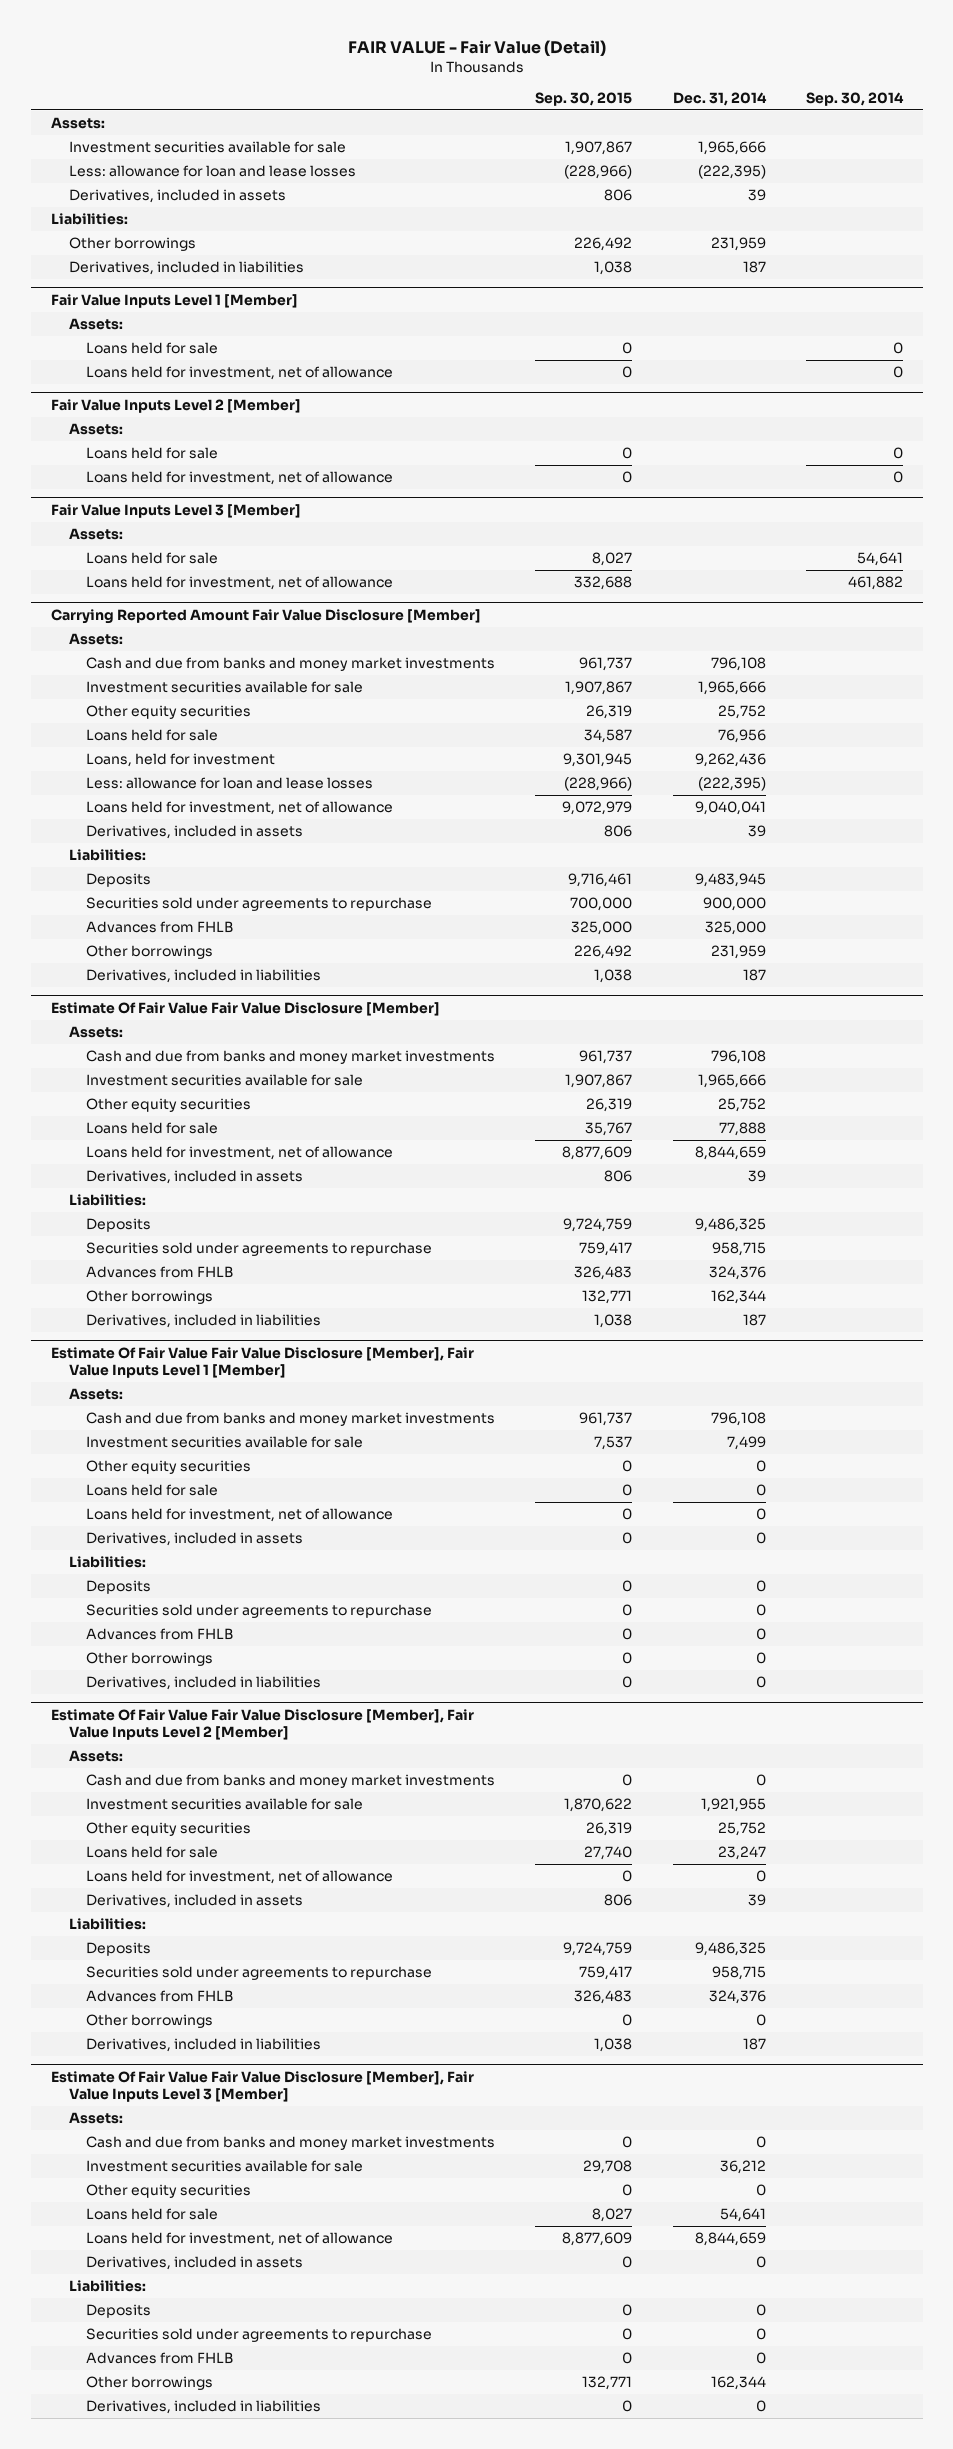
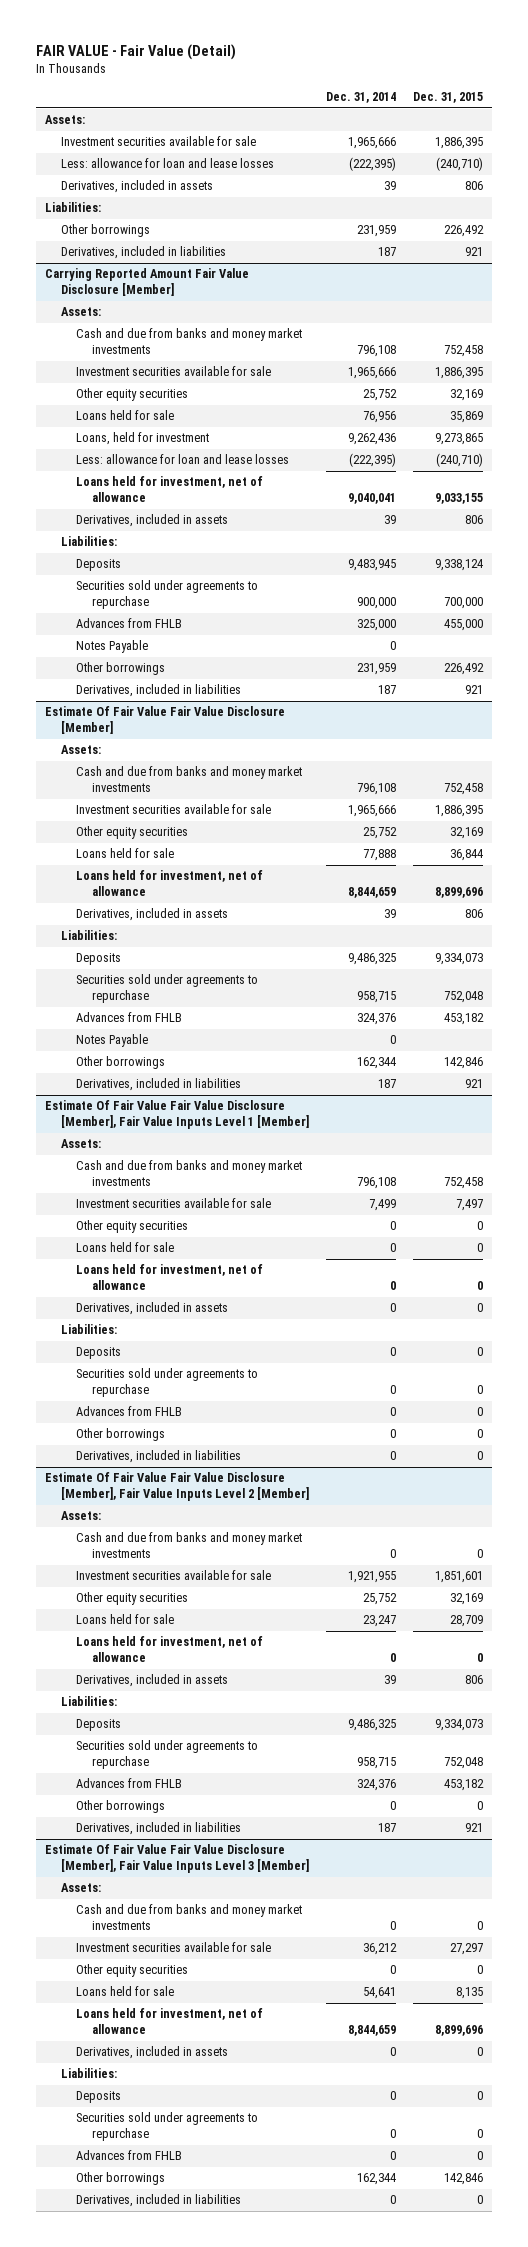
- | Sep. 30, 2015 | Dec. 31, 2014 | Sep. 30, 2014
+ | Dec. 31, 2014 | Dec. 31, 2015
- Fair Value Inputs Level 1 [Member]
- Assets:
- Loans held for sale | 0 | | 0
- Loans held for investment, net of allowance | 0 | | 0
- Fair Value Inputs Level 2 [Member]
- Assets:
- Loans held for sale | 0 | | 0
- Loans held for investment, net of allowance | 0 | | 0
- Fair Value Inputs Level 3 [Member]
- Assets:
- Loans held for sale | 8,027 | | 54,641
- Loans held for investment, net of allowance | 332,688 | | 461,882
@ Carrying Reported Amount Fair Value Disclosure [Member]
+ Notes Payable | 0 |
@ Estimate Of Fair Value Fair Value Disclosure [Member]
+ Notes Payable | 0 |

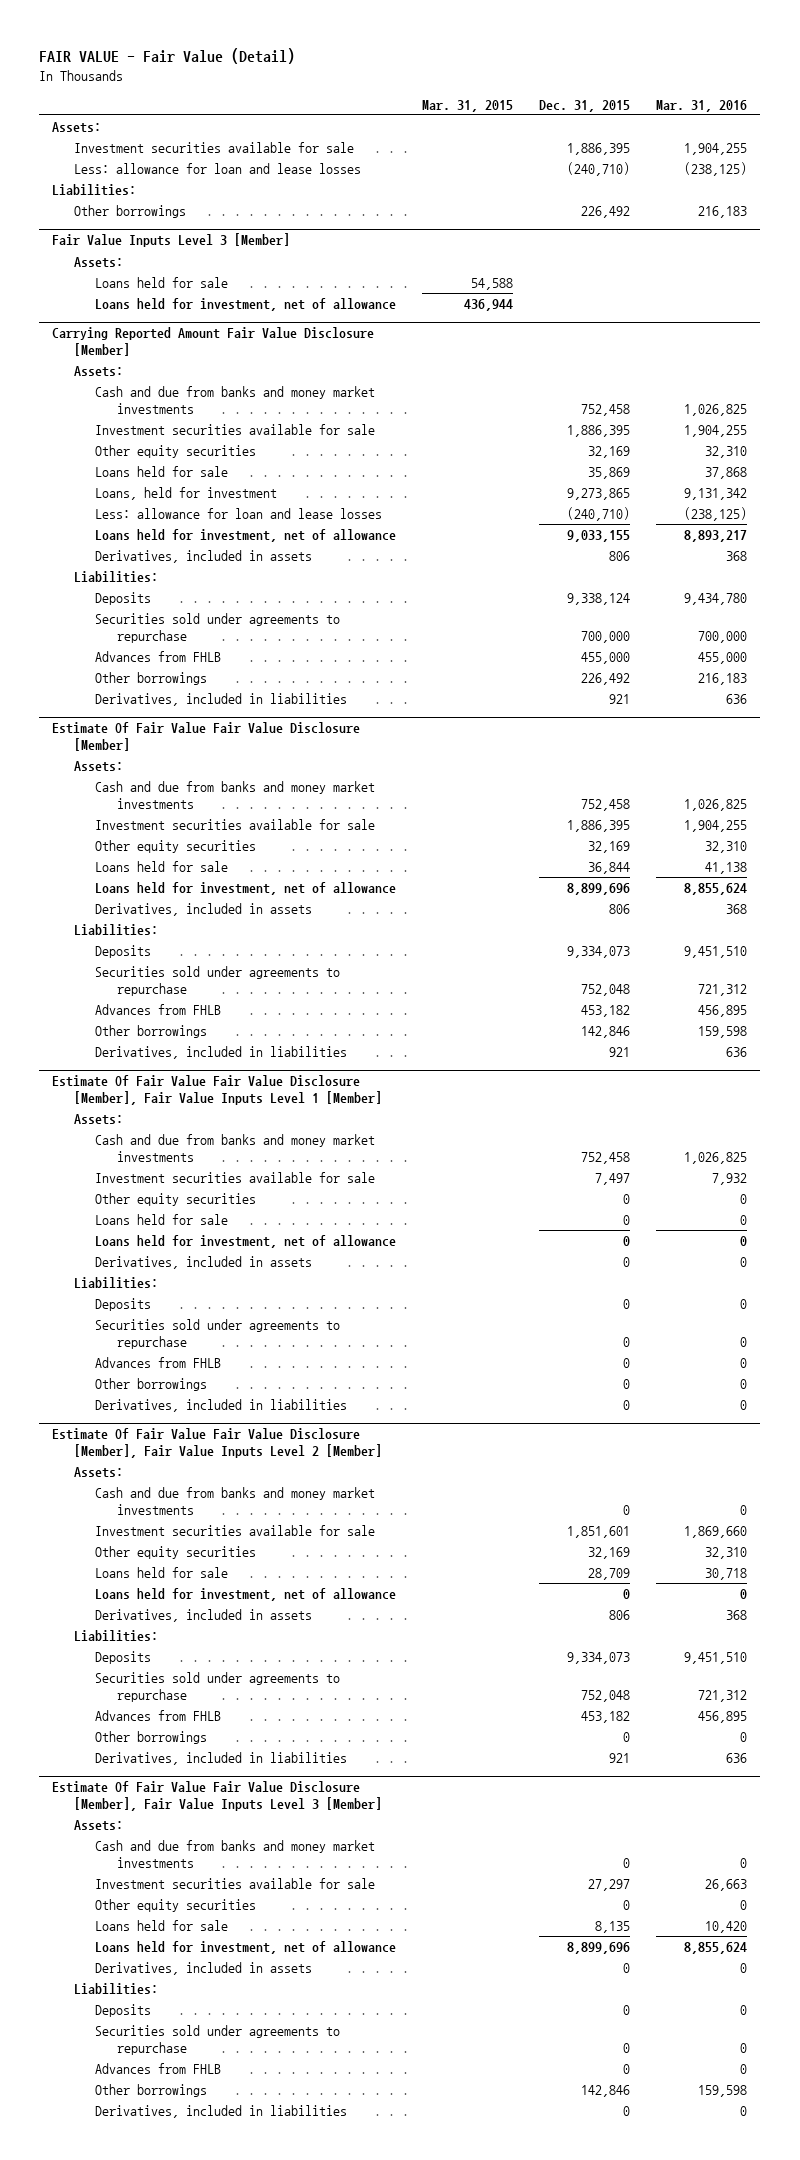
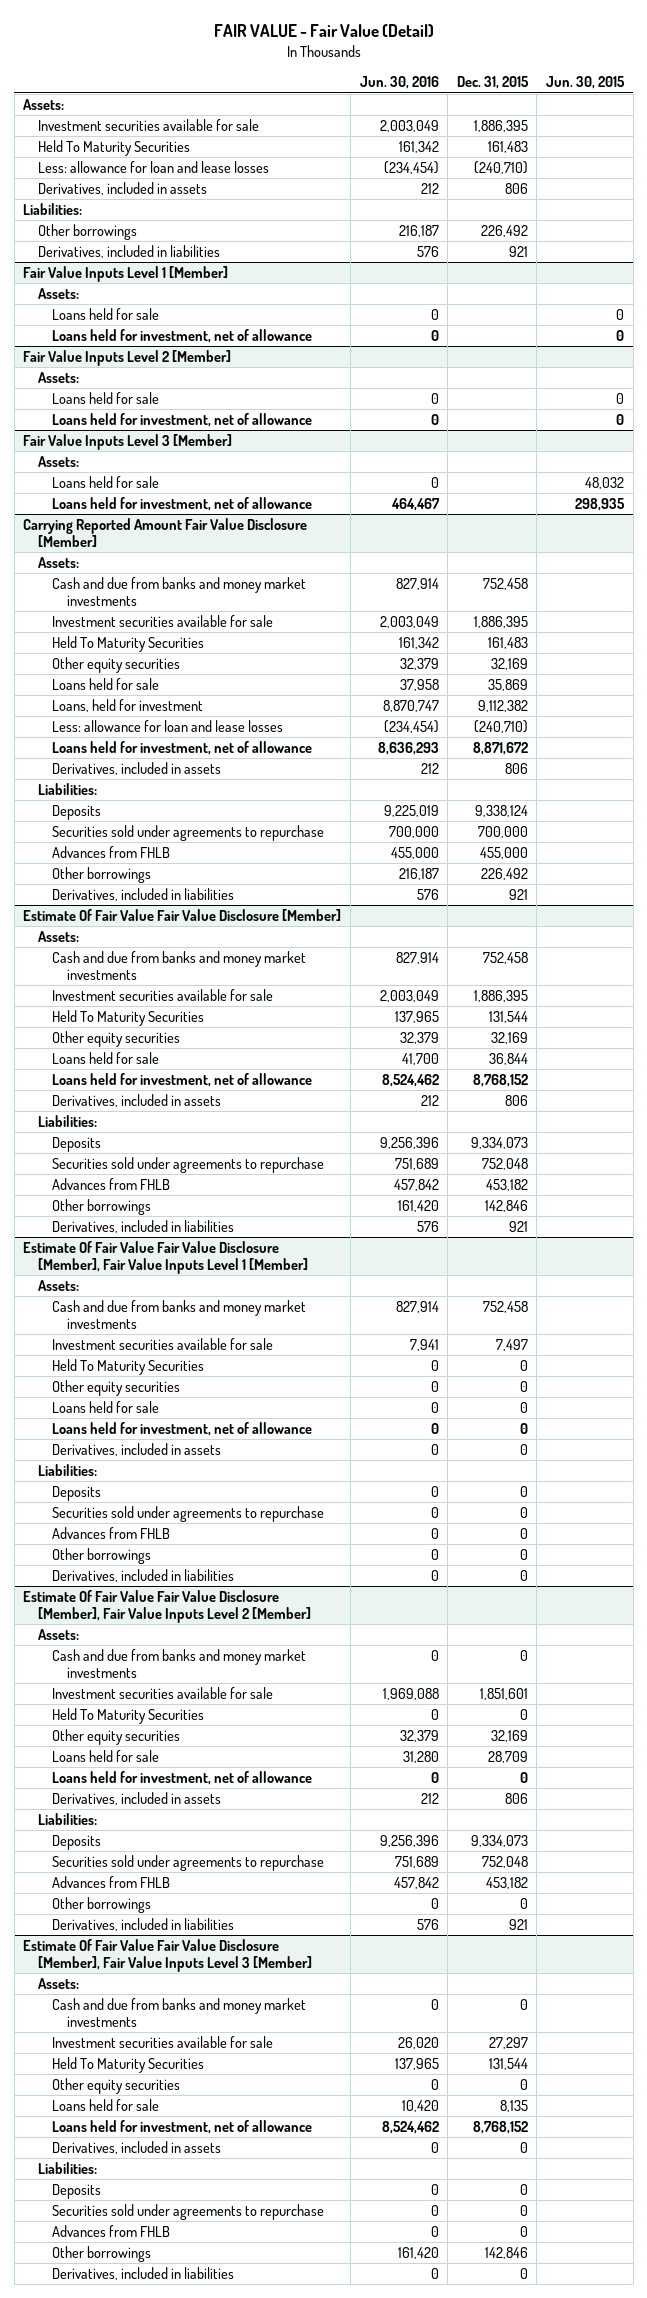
- | Mar. 31, 2015 | Dec. 31, 2015 | Mar. 31, 2016
+ | Jun. 30, 2016 | Dec. 31, 2015 | Jun. 30, 2015
+ Held To Maturity Securities | 161,342 | 161,483 |
+ Derivatives, included in assets | 212 | 806 |
+ Derivatives, included in liabilities | 576 | 921 |
+ Fair Value Inputs Level 1 [Member]
+ Assets:
+ Loans held for sale | 0 | | 0
+ Loans held for investment, net of allowance | 0 | | 0
+ Fair Value Inputs Level 2 [Member]
+ Assets:
+ Loans held for sale | 0 | | 0
+ Loans held for investment, net of allowance | 0 | | 0
@ Carrying Reported Amount Fair Value Disclosure [Member]
+ Held To Maturity Securities | 161,342 | 161,483 |
- Loans, held for investment | | 9,273,865 | 9,131,342
+ Loans, held for investment | 8,870,747 | 9,112,382 |
- Loans held for investment, net of allowance | | 9,033,155 | 8,893,217
+ Loans held for investment, net of allowance | 8,636,293 | 8,871,672 |
@ Estimate Of Fair Value Fair Value Disclosure [Member]
+ Held To Maturity Securities | 137,965 | 131,544 |
- Loans held for investment, net of allowance | | 8,899,696 | 8,855,624
+ Loans held for investment, net of allowance | 8,524,462 | 8,768,152 |
@ Estimate Of Fair Value Fair Value Disclosure [Member], Fair Value Inputs Level 1 [Member]
+ Held To Maturity Securities | 0 | 0 |
@ Estimate Of Fair Value Fair Value Disclosure [Member], Fair Value Inputs Level 2 [Member]
+ Held To Maturity Securities | 0 | 0 |
@ Estimate Of Fair Value Fair Value Disclosure [Member], Fair Value Inputs Level 3 [Member]
+ Held To Maturity Securities | 137,965 | 131,544 |
- Loans held for investment, net of allowance | | 8,899,696 | 8,855,624
+ Loans held for investment, net of allowance | 8,524,462 | 8,768,152 |

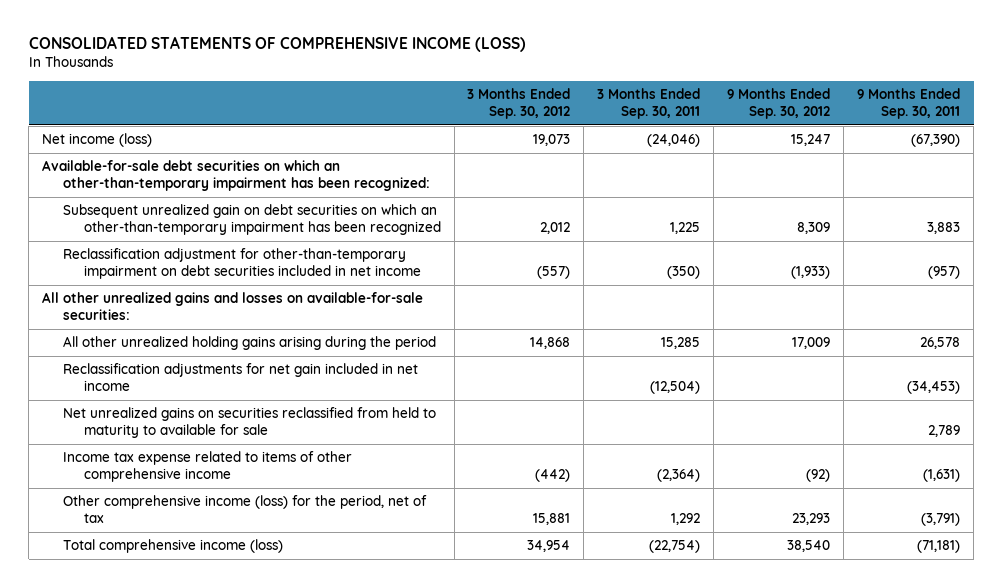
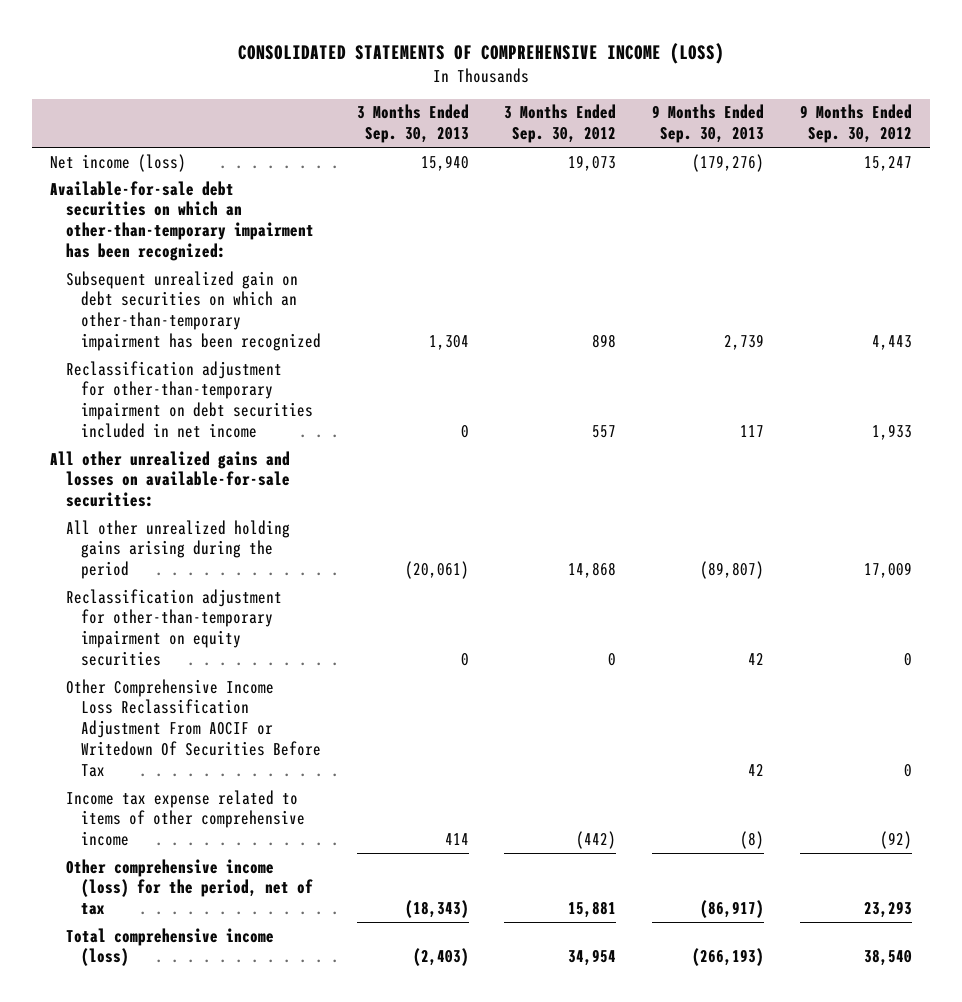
- | 3 Months Ended Sep. 30, 2012 | 3 Months Ended Sep. 30, 2011 | 9 Months Ended Sep. 30, 2012 | 9 Months Ended Sep. 30, 2011
+ | 3 Months Ended Sep. 30, 2013 | 3 Months Ended Sep. 30, 2012 | 9 Months Ended Sep. 30, 2013 | 9 Months Ended Sep. 30, 2012
- Subsequent unrealized gain on debt securities on which an other-than-temporary impairment has been recognized | 2,012 | 1,225 | 8,309 | 3,883
- Reclassification adjustment for other-than-temporary impairment on debt securities included in net income | (557) | (350) | (1,933) | (957)
+ Subsequent unrealized gain on debt securities on which an other-than-temporary impairment has been recognized | 1,304 | 898 | 2,739 | 4,443
+ Reclassification adjustment for other-than-temporary impairment on debt securities included in net income | 0 | 557 | 117 | 1,933
- Reclassification adjustments for net gain included in net income | | (12,504) | | (34,453)
- Net unrealized gains on securities reclassified from held to maturity to available for sale | | | | 2,789
+ Reclassification adjustment for other-than-temporary impairment on equity securities | 0 | 0 | 42 | 0
+ Other Comprehensive Income Loss Reclassification Adjustment From AOCIF or Writedown Of Securities Before Tax | | | 42 | 0

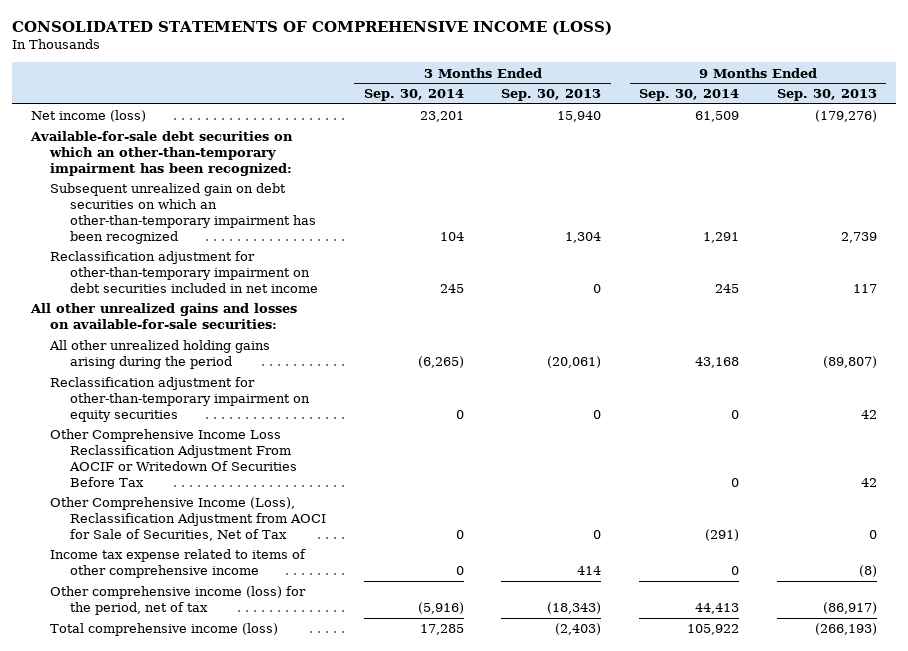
- | 3 Months Ended Sep. 30, 2013 | 3 Months Ended Sep. 30, 2012 | 9 Months Ended Sep. 30, 2013 | 9 Months Ended Sep. 30, 2012
+ | 3 Months Ended Sep. 30, 2014 | 3 Months Ended Sep. 30, 2013 | 9 Months Ended Sep. 30, 2014 | 9 Months Ended Sep. 30, 2013
+ Other Comprehensive Income (Loss), Reclassification Adjustment from AOCI for Sale of Securities, Net of Tax | 0 | 0 | (291) | 0

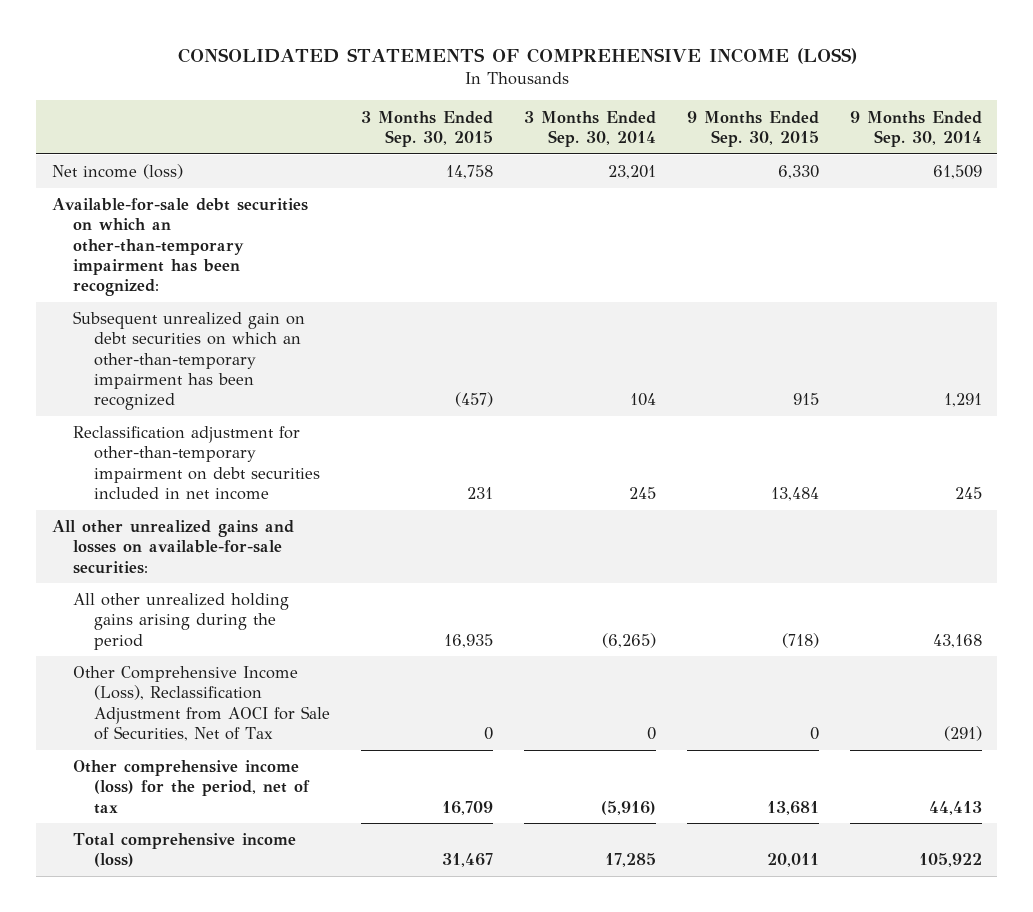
- | 3 Months Ended Sep. 30, 2014 | 3 Months Ended Sep. 30, 2013 | 9 Months Ended Sep. 30, 2014 | 9 Months Ended Sep. 30, 2013
+ | 3 Months Ended Sep. 30, 2015 | 3 Months Ended Sep. 30, 2014 | 9 Months Ended Sep. 30, 2015 | 9 Months Ended Sep. 30, 2014
- Reclassification adjustment for other-than-temporary impairment on equity securities | 0 | 0 | 0 | 42
- Other Comprehensive Income Loss Reclassification Adjustment From AOCIF or Writedown Of Securities Before Tax | | | 0 | 42
- Income tax expense related to items of other comprehensive income | 0 | 414 | 0 | (8)

